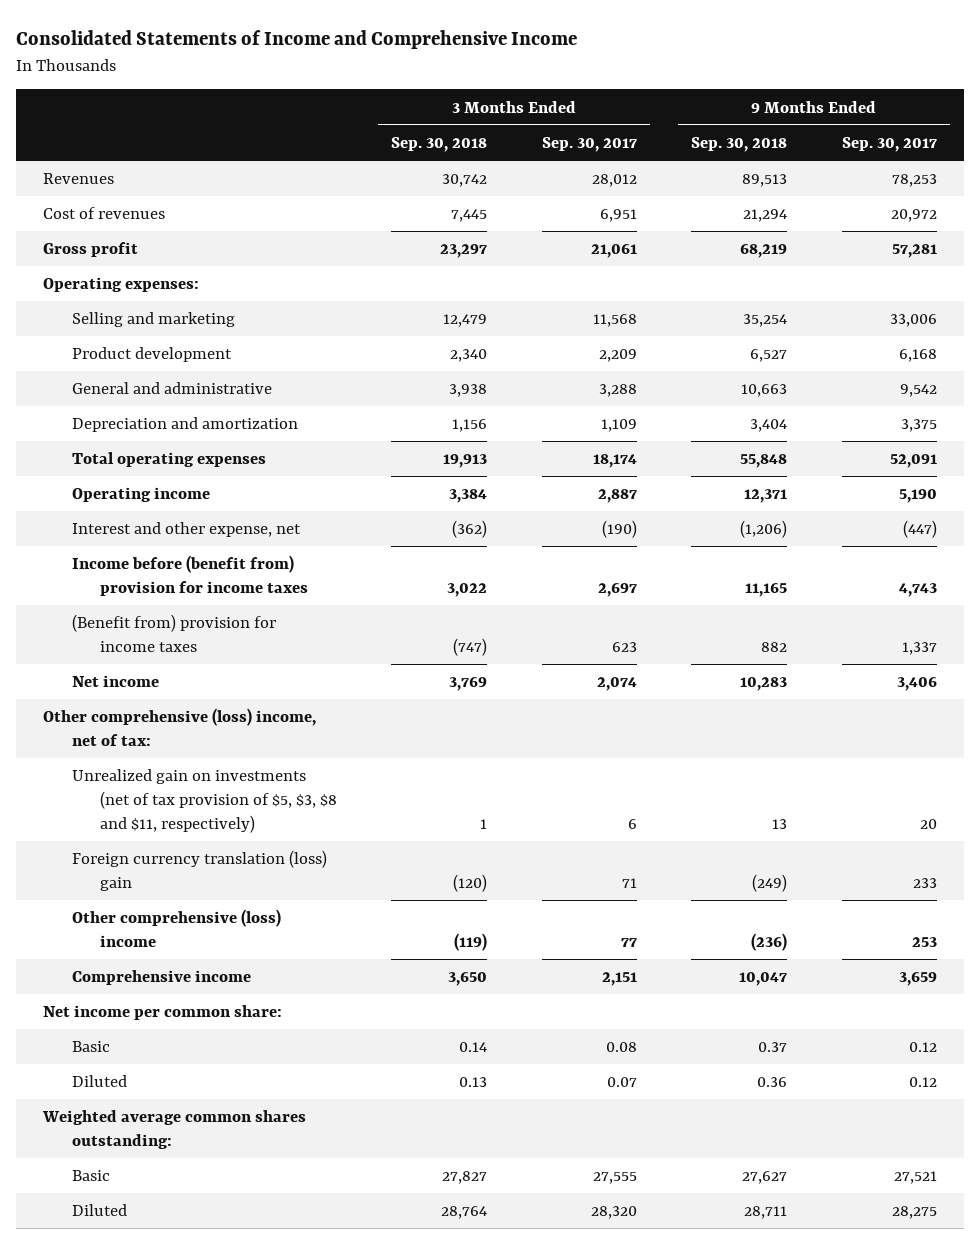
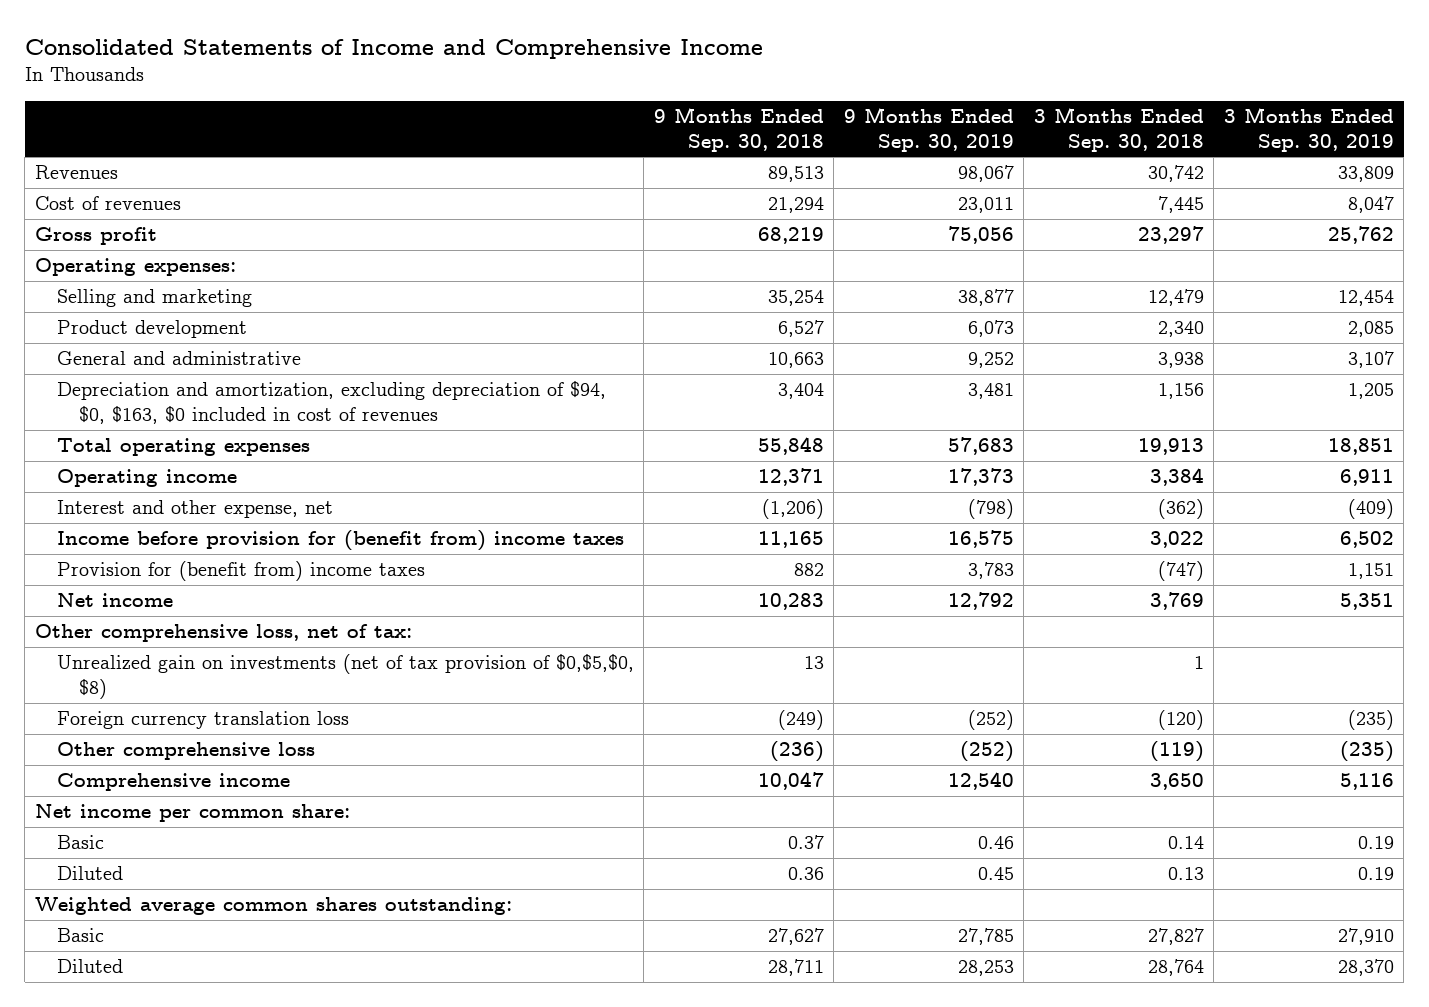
- | 3 Months Ended Sep. 30, 2018 | 3 Months Ended Sep. 30, 2017 | 9 Months Ended Sep. 30, 2018 | 9 Months Ended Sep. 30, 2017
+ | 9 Months Ended Sep. 30, 2018 | 9 Months Ended Sep. 30, 2019 | 3 Months Ended Sep. 30, 2018 | 3 Months Ended Sep. 30, 2019
- Depreciation and amortization | 1,156 | 1,109 | 3,404 | 3,375
+ Depreciation and amortization, excluding depreciation of $94, $0, $163, $0 included in cost of revenues | 3,404 | 3,481 | 1,156 | 1,205
- Income before (benefit from) provision for income taxes | 3,022 | 2,697 | 11,165 | 4,743
- (Benefit from) provision for income taxes | (747) | 623 | 882 | 1,337
+ Income before provision for (benefit from) income taxes | 11,165 | 16,575 | 3,022 | 6,502
+ Provision for (benefit from) income taxes | 882 | 3,783 | (747) | 1,151
- Other comprehensive (loss) income, net of tax:
- Unrealized gain on investments (net of tax provision of $5, $3, $8 and $11, respectively) | 1 | 6 | 13 | 20
- Foreign currency translation (loss) gain | (120) | 71 | (249) | 233
- Other comprehensive (loss) income | (119) | 77 | (236) | 253
+ Other comprehensive loss, net of tax:
+ Unrealized gain on investments (net of tax provision of $0,$5,$0, $8) | 13 | | 1 |
+ Foreign currency translation loss | (249) | (252) | (120) | (235)
+ Other comprehensive loss | (236) | (252) | (119) | (235)

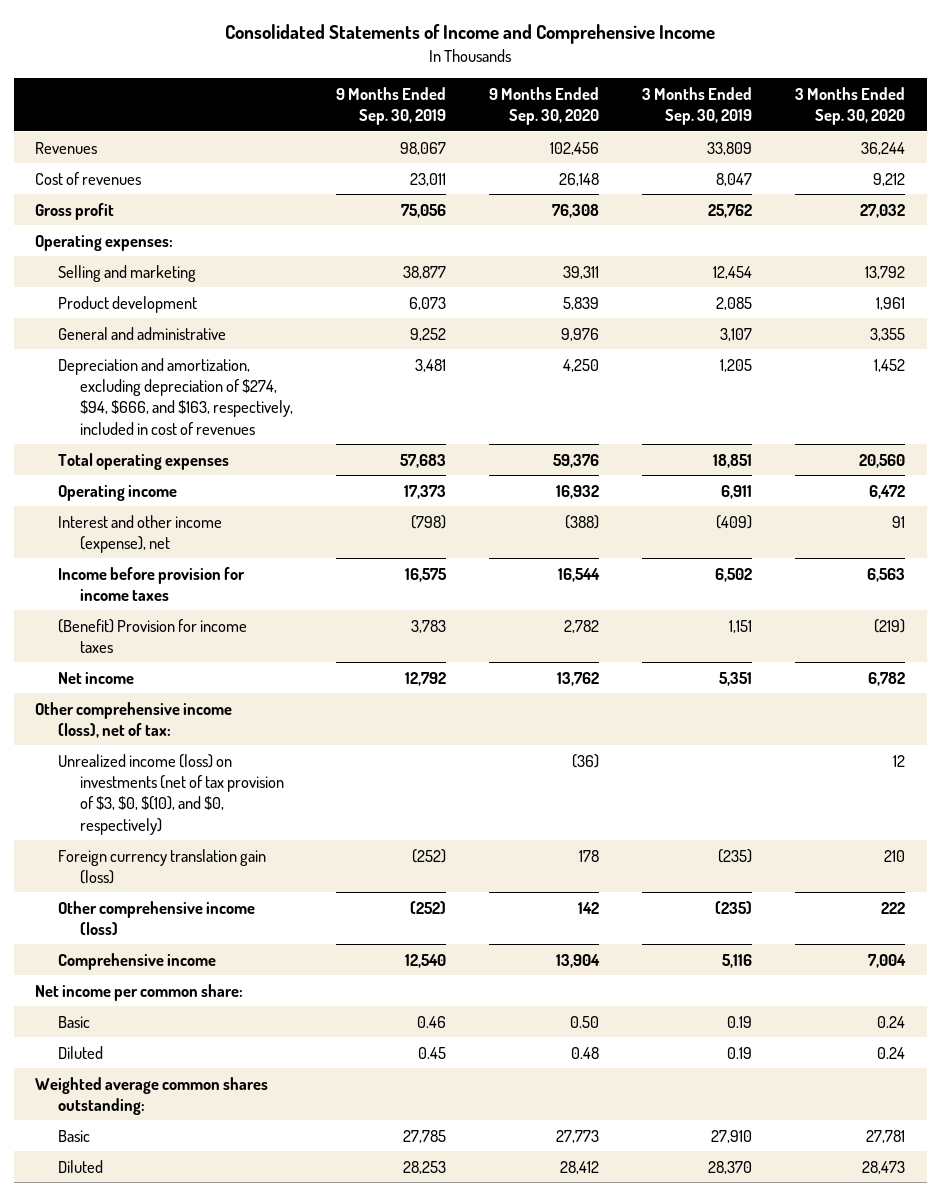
- | 9 Months Ended Sep. 30, 2018 | 9 Months Ended Sep. 30, 2019 | 3 Months Ended Sep. 30, 2018 | 3 Months Ended Sep. 30, 2019
+ | 9 Months Ended Sep. 30, 2019 | 9 Months Ended Sep. 30, 2020 | 3 Months Ended Sep. 30, 2019 | 3 Months Ended Sep. 30, 2020
- Depreciation and amortization, excluding depreciation of $94, $0, $163, $0 included in cost of revenues | 3,404 | 3,481 | 1,156 | 1,205
+ Depreciation and amortization, excluding depreciation of $274, $94, $666, and $163, respectively, included in cost of revenues | 3,481 | 4,250 | 1,205 | 1,452
- Interest and other expense, net | (1,206) | (798) | (362) | (409)
- Income before provision for (benefit from) income taxes | 11,165 | 16,575 | 3,022 | 6,502
- Provision for (benefit from) income taxes | 882 | 3,783 | (747) | 1,151
+ Interest and other income (expense), net | (798) | (388) | (409) | 91
+ Income before provision for income taxes | 16,575 | 16,544 | 6,502 | 6,563
+ (Benefit) Provision for income taxes | 3,783 | 2,782 | 1,151 | (219)
- Other comprehensive loss, net of tax:
- Unrealized gain on investments (net of tax provision of $0,$5,$0, $8) | 13 | | 1 |
- Foreign currency translation loss | (249) | (252) | (120) | (235)
- Other comprehensive loss | (236) | (252) | (119) | (235)
+ Other comprehensive income (loss), net of tax:
+ Unrealized income (loss) on investments (net of tax provision of $3, $0, $(10), and $0, respectively) | | (36) | | 12
+ Foreign currency translation gain (loss) | (252) | 178 | (235) | 210
+ Other comprehensive income (loss) | (252) | 142 | (235) | 222

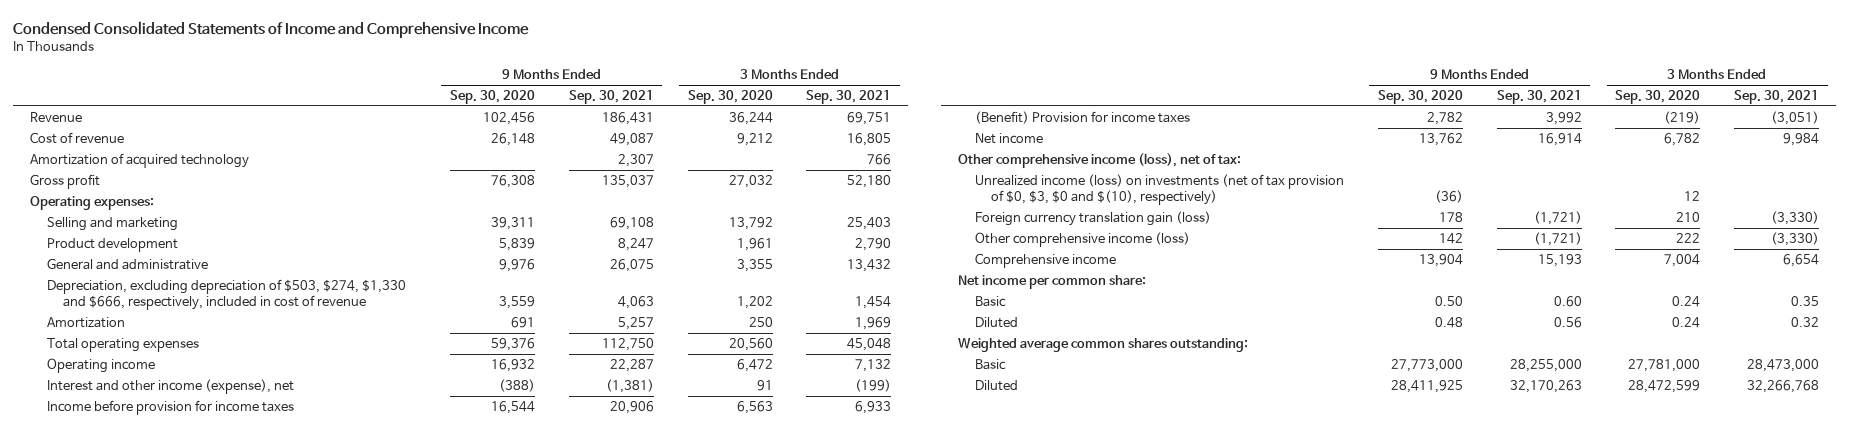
- Consolidated Statements of Income and Comprehensive Income
+ Condensed Consolidated Statements of Income and Comprehensive Income
- | 9 Months Ended Sep. 30, 2019 | 9 Months Ended Sep. 30, 2020 | 3 Months Ended Sep. 30, 2019 | 3 Months Ended Sep. 30, 2020
+ | 9 Months Ended Sep. 30, 2020 | 9 Months Ended Sep. 30, 2021 | 3 Months Ended Sep. 30, 2020 | 3 Months Ended Sep. 30, 2021
- Revenues | 98,067 | 102,456 | 33,809 | 36,244
- Cost of revenues | 23,011 | 26,148 | 8,047 | 9,212
+ Revenue | 102,456 | 186,431 | 36,244 | 69,751
+ Cost of revenue | 26,148 | 49,087 | 9,212 | 16,805
+ Amortization of acquired technology | | 2,307 | | 766
- Depreciation and amortization, excluding depreciation of $274, $94, $666, and $163, respectively, included in cost of revenues | 3,481 | 4,250 | 1,205 | 1,452
+ Depreciation, excluding depreciation of $503, $274, $1,330 and $666, respectively, included in cost of revenue | 3,559 | 4,063 | 1,202 | 1,454
+ Amortization | 691 | 5,257 | 250 | 1,969
- Unrealized income (loss) on investments (net of tax provision of $3, $0, $(10), and $0, respectively) | | (36) | | 12
+ Unrealized income (loss) on investments (net of tax provision of $0, $3, $0 and $(10), respectively) | (36) | | 12 |
- Basic | 27,785 | 27,773 | 27,910 | 27,781
- Diluted | 28,253 | 28,412 | 28,370 | 28,473
+ Basic | 27,773,000 | 28,255,000 | 27,781,000 | 28,473,000
+ Diluted | 28,411,925 | 32,170,263 | 28,472,599 | 32,266,768

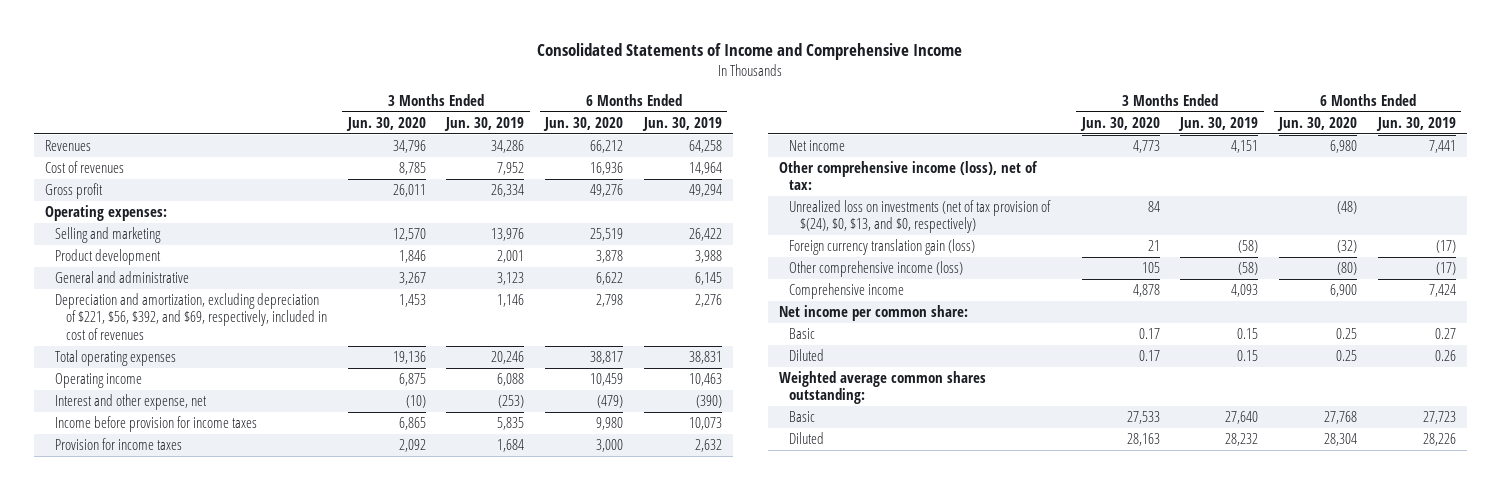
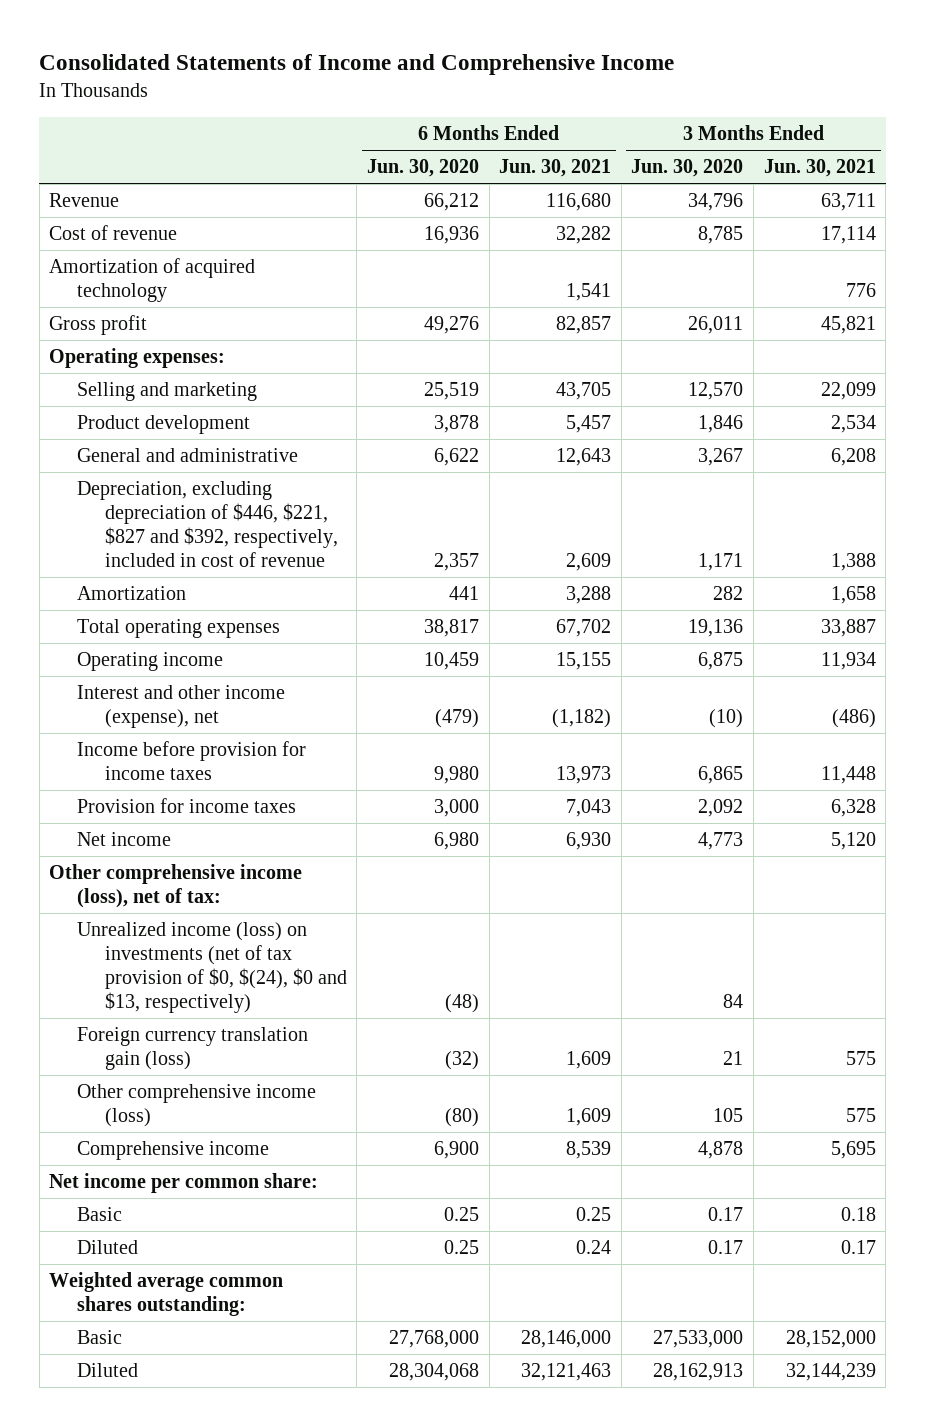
- | 3 Months Ended Jun. 30, 2020 | 3 Months Ended Jun. 30, 2019 | 6 Months Ended Jun. 30, 2020 | 6 Months Ended Jun. 30, 2019
+ | 6 Months Ended Jun. 30, 2020 | 6 Months Ended Jun. 30, 2021 | 3 Months Ended Jun. 30, 2020 | 3 Months Ended Jun. 30, 2021
- Revenues | 34,796 | 34,286 | 66,212 | 64,258
- Cost of revenues | 8,785 | 7,952 | 16,936 | 14,964
+ Revenue | 66,212 | 116,680 | 34,796 | 63,711
+ Cost of revenue | 16,936 | 32,282 | 8,785 | 17,114
+ Amortization of acquired technology | | 1,541 | | 776
- Depreciation and amortization, excluding depreciation of $221, $56, $392, and $69, respectively, included in cost of revenues | 1,453 | 1,146 | 2,798 | 2,276
+ Depreciation, excluding depreciation of $446, $221, $827 and $392, respectively, included in cost of revenue | 2,357 | 2,609 | 1,171 | 1,388
+ Amortization | 441 | 3,288 | 282 | 1,658
- Interest and other expense, net | (10) | (253) | (479) | (390)
+ Interest and other income (expense), net | (479) | (1,182) | (10) | (486)
- Unrealized loss on investments (net of tax provision of $(24), $0, $13, and $0, respectively) | 84 | | (48) |
+ Unrealized income (loss) on investments (net of tax provision of $0, $(24), $0 and $13, respectively) | (48) | | 84 |
- Basic | 27,533 | 27,640 | 27,768 | 27,723
- Diluted | 28,163 | 28,232 | 28,304 | 28,226
+ Basic | 27,768,000 | 28,146,000 | 27,533,000 | 28,152,000
+ Diluted | 28,304,068 | 32,121,463 | 28,162,913 | 32,144,239

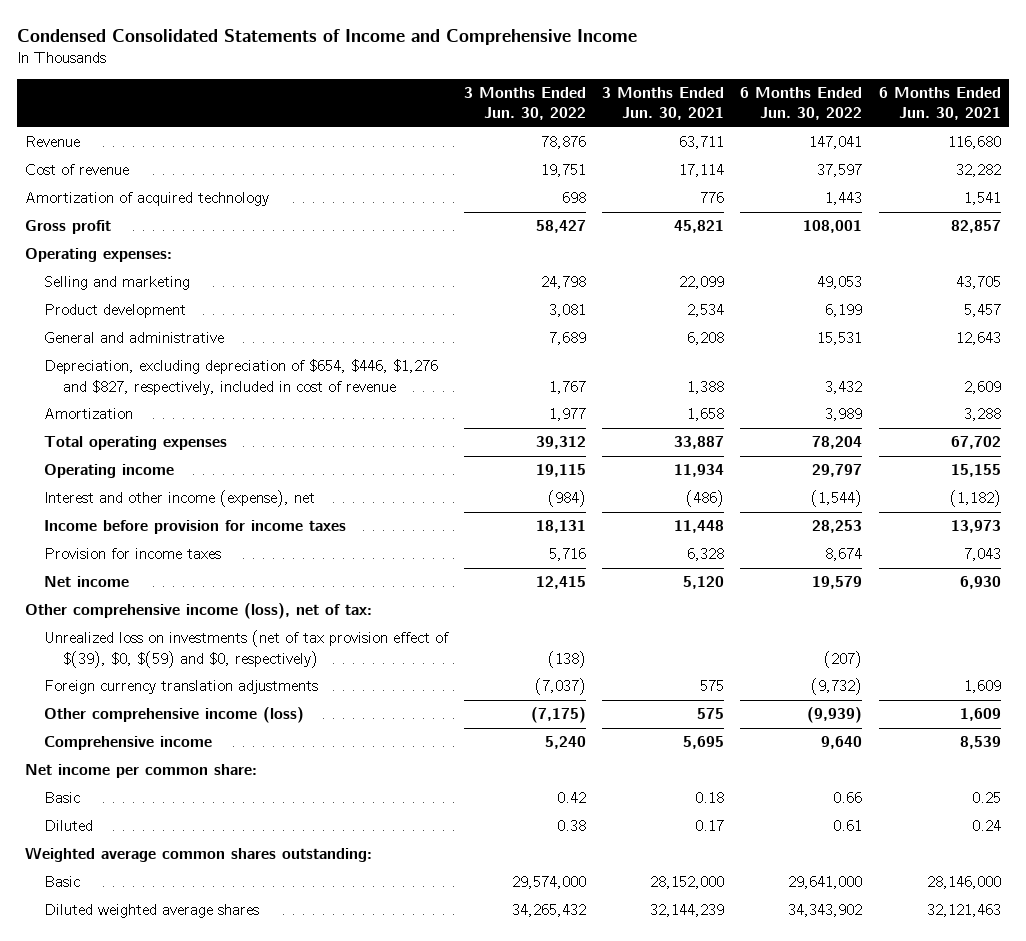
- Consolidated Statements of Income and Comprehensive Income
+ Condensed Consolidated Statements of Income and Comprehensive Income
- | 6 Months Ended Jun. 30, 2020 | 6 Months Ended Jun. 30, 2021 | 3 Months Ended Jun. 30, 2020 | 3 Months Ended Jun. 30, 2021
+ | 3 Months Ended Jun. 30, 2022 | 3 Months Ended Jun. 30, 2021 | 6 Months Ended Jun. 30, 2022 | 6 Months Ended Jun. 30, 2021
- Depreciation, excluding depreciation of $446, $221, $827 and $392, respectively, included in cost of revenue | 2,357 | 2,609 | 1,171 | 1,388
+ Depreciation, excluding depreciation of $654, $446, $1,276 and $827, respectively, included in cost of revenue | 1,767 | 1,388 | 3,432 | 2,609
- Unrealized income (loss) on investments (net of tax provision of $0, $(24), $0 and $13, respectively) | (48) | | 84 |
- Foreign currency translation gain (loss) | (32) | 1,609 | 21 | 575
+ Unrealized loss on investments (net of tax provision effect of $(39), $0, $(59) and $0, respectively) | (138) | | (207) |
+ Foreign currency translation adjustments | (7,037) | 575 | (9,732) | 1,609
- Diluted | 28,304,068 | 32,121,463 | 28,162,913 | 32,144,239
+ Diluted weighted average shares | 34,265,432 | 32,144,239 | 34,343,902 | 32,121,463

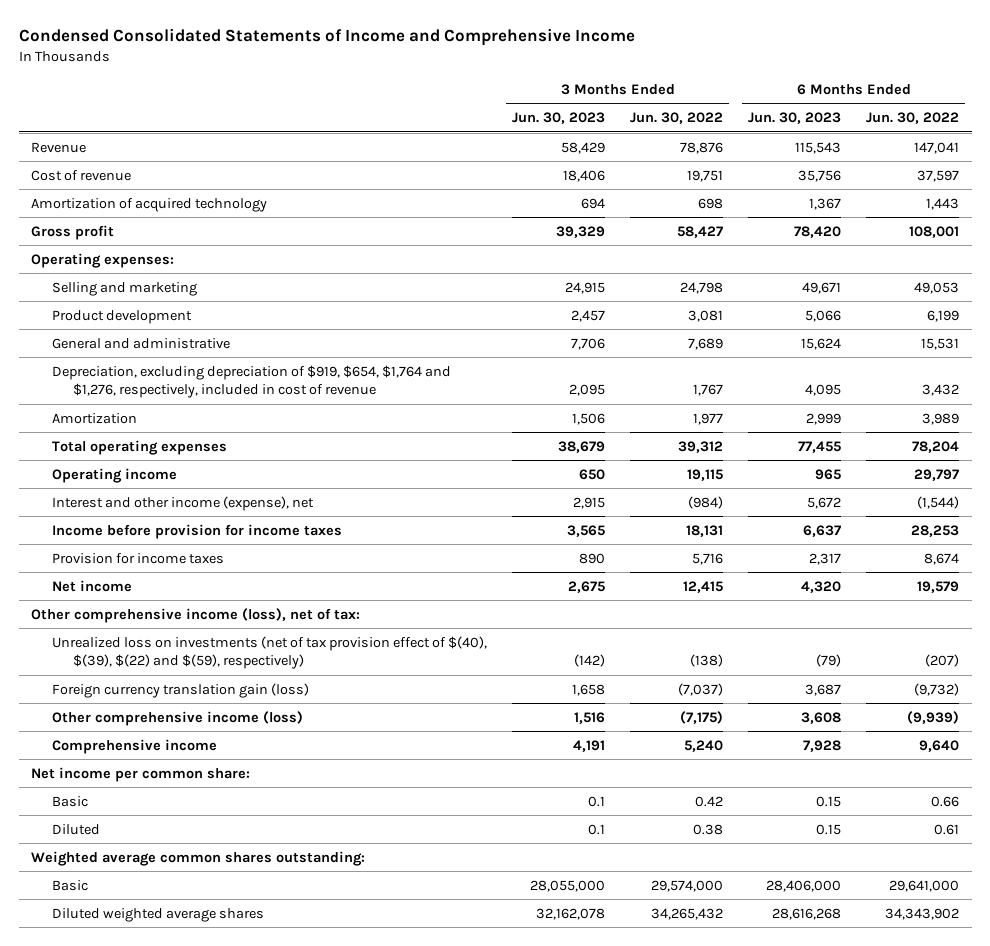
- | 3 Months Ended Jun. 30, 2022 | 3 Months Ended Jun. 30, 2021 | 6 Months Ended Jun. 30, 2022 | 6 Months Ended Jun. 30, 2021
+ | 3 Months Ended Jun. 30, 2023 | 3 Months Ended Jun. 30, 2022 | 6 Months Ended Jun. 30, 2023 | 6 Months Ended Jun. 30, 2022
- Depreciation, excluding depreciation of $654, $446, $1,276 and $827, respectively, included in cost of revenue | 1,767 | 1,388 | 3,432 | 2,609
+ Depreciation, excluding depreciation of $919, $654, $1,764 and $1,276, respectively, included in cost of revenue | 2,095 | 1,767 | 4,095 | 3,432
- Unrealized loss on investments (net of tax provision effect of $(39), $0, $(59) and $0, respectively) | (138) | | (207) |
- Foreign currency translation adjustments | (7,037) | 575 | (9,732) | 1,609
+ Unrealized loss on investments (net of tax provision effect of $(40), $(39), $(22) and $(59), respectively) | (142) | (138) | (79) | (207)
+ Foreign currency translation gain (loss) | 1,658 | (7,037) | 3,687 | (9,732)

